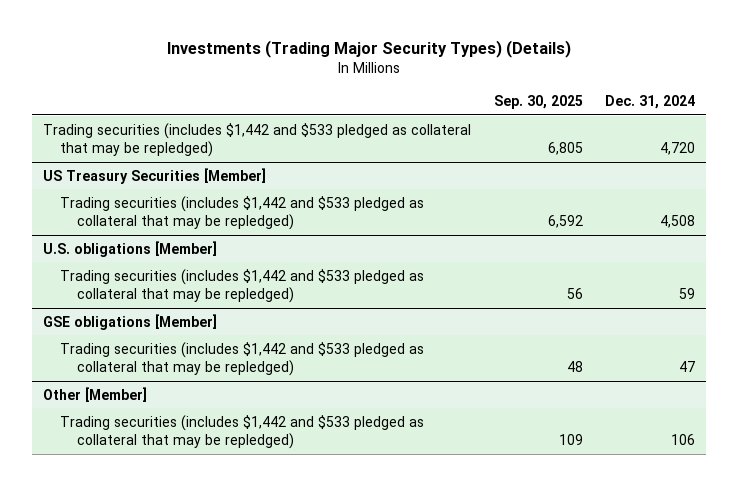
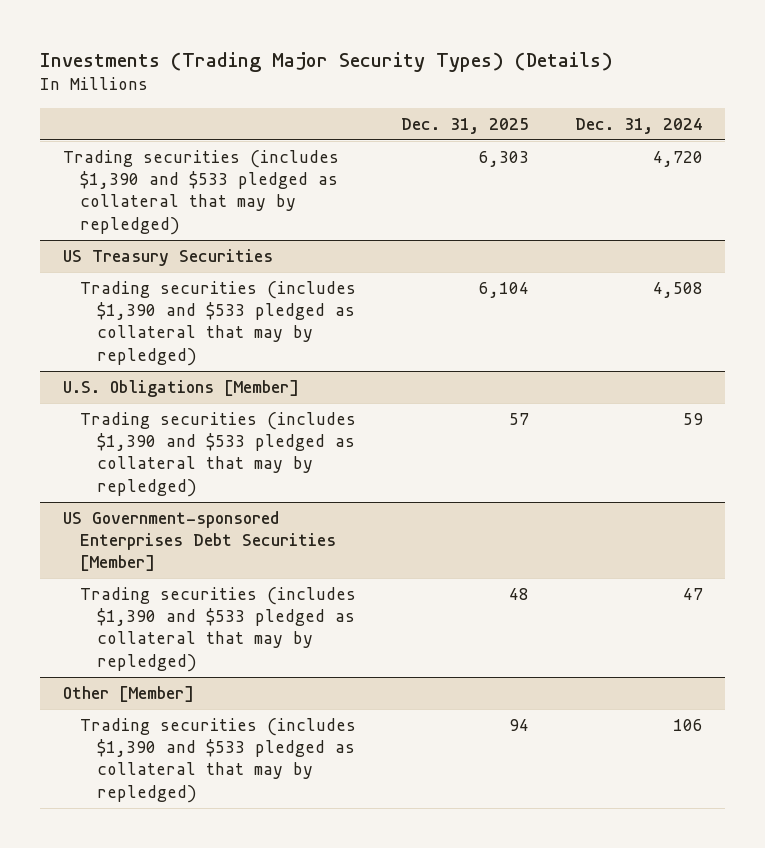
- | Sep. 30, 2025 | Dec. 31, 2024
+ | Dec. 31, 2025 | Dec. 31, 2024
- Trading securities (includes $1,442 and $533 pledged as collateral that may be repledged) | 6,805 | 4,720
- US Treasury Securities [Member]
- Trading securities (includes $1,442 and $533 pledged as collateral that may be repledged) | 6,592 | 4,508
- U.S. obligations [Member]
- Trading securities (includes $1,442 and $533 pledged as collateral that may be repledged) | 56 | 59
- GSE obligations [Member]
- Trading securities (includes $1,442 and $533 pledged as collateral that may be repledged) | 48 | 47
+ Trading securities (includes $1,390 and $533 pledged as collateral that may by repledged) | 6,303 | 4,720
+ US Treasury Securities
+ Trading securities (includes $1,390 and $533 pledged as collateral that may by repledged) | 6,104 | 4,508
+ U.S. Obligations [Member]
+ Trading securities (includes $1,390 and $533 pledged as collateral that may by repledged) | 57 | 59
+ US Government-sponsored Enterprises Debt Securities [Member]
+ Trading securities (includes $1,390 and $533 pledged as collateral that may by repledged) | 48 | 47
@ Other [Member]
- Trading securities (includes $1,442 and $533 pledged as collateral that may be repledged) | 109 | 106
+ Trading securities (includes $1,390 and $533 pledged as collateral that may by repledged) | 94 | 106

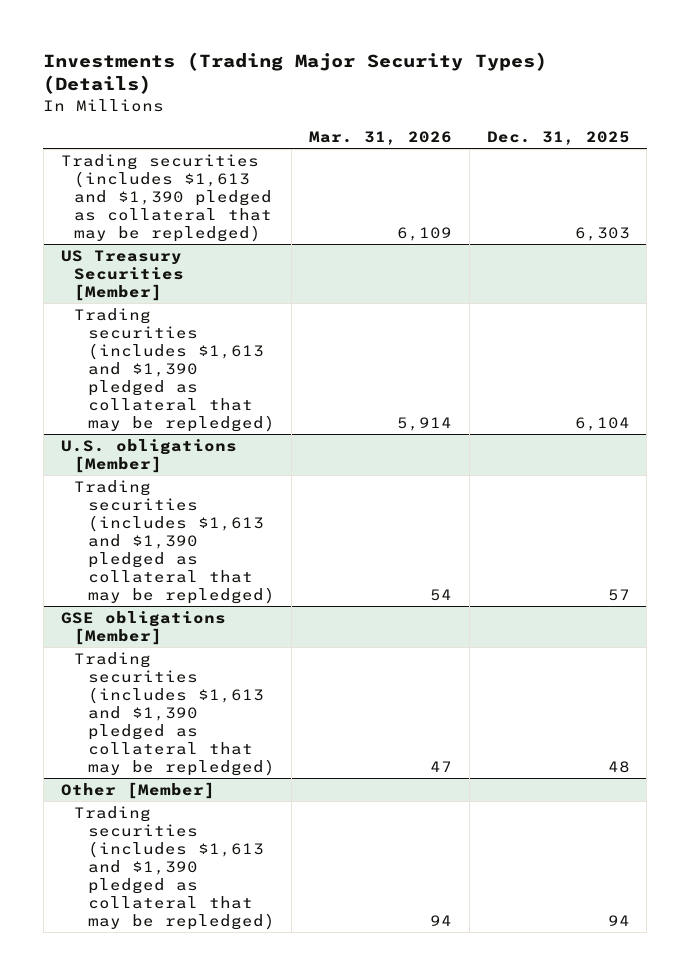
- | Dec. 31, 2025 | Dec. 31, 2024
+ | Mar. 31, 2026 | Dec. 31, 2025
- Trading securities (includes $1,390 and $533 pledged as collateral that may by repledged) | 6,303 | 4,720
- US Treasury Securities
- Trading securities (includes $1,390 and $533 pledged as collateral that may by repledged) | 6,104 | 4,508
- U.S. Obligations [Member]
- Trading securities (includes $1,390 and $533 pledged as collateral that may by repledged) | 57 | 59
- US Government-sponsored Enterprises Debt Securities [Member]
- Trading securities (includes $1,390 and $533 pledged as collateral that may by repledged) | 48 | 47
+ Trading securities (includes $1,613 and $1,390 pledged as collateral that may be repledged) | 6,109 | 6,303
+ US Treasury Securities [Member]
+ Trading securities (includes $1,613 and $1,390 pledged as collateral that may be repledged) | 5,914 | 6,104
+ U.S. obligations [Member]
+ Trading securities (includes $1,613 and $1,390 pledged as collateral that may be repledged) | 54 | 57
+ GSE obligations [Member]
+ Trading securities (includes $1,613 and $1,390 pledged as collateral that may be repledged) | 47 | 48
@ Other [Member]
- Trading securities (includes $1,390 and $533 pledged as collateral that may by repledged) | 94 | 106
+ Trading securities (includes $1,613 and $1,390 pledged as collateral that may be repledged) | 94 | 94

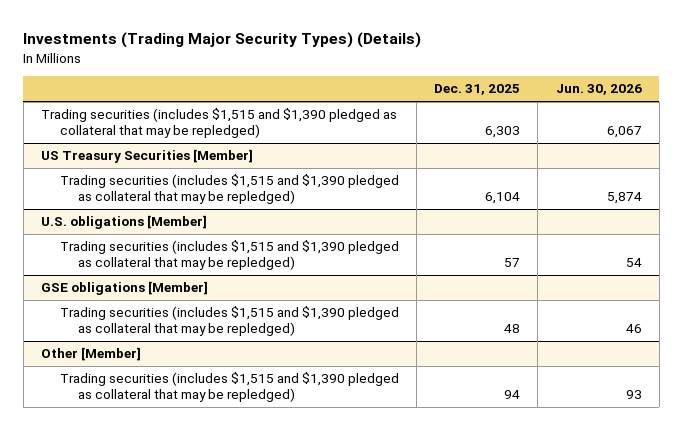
- | Mar. 31, 2026 | Dec. 31, 2025
+ | Dec. 31, 2025 | Jun. 30, 2026
- Trading securities (includes $1,613 and $1,390 pledged as collateral that may be repledged) | 6,109 | 6,303
+ Trading securities (includes $1,515 and $1,390 pledged as collateral that may be repledged) | 6,303 | 6,067
@ US Treasury Securities [Member]
- Trading securities (includes $1,613 and $1,390 pledged as collateral that may be repledged) | 5,914 | 6,104
+ Trading securities (includes $1,515 and $1,390 pledged as collateral that may be repledged) | 6,104 | 5,874
@ U.S. obligations [Member]
- Trading securities (includes $1,613 and $1,390 pledged as collateral that may be repledged) | 54 | 57
+ Trading securities (includes $1,515 and $1,390 pledged as collateral that may be repledged) | 57 | 54
@ GSE obligations [Member]
- Trading securities (includes $1,613 and $1,390 pledged as collateral that may be repledged) | 47 | 48
+ Trading securities (includes $1,515 and $1,390 pledged as collateral that may be repledged) | 48 | 46
@ Other [Member]
- Trading securities (includes $1,613 and $1,390 pledged as collateral that may be repledged) | 94 | 94
+ Trading securities (includes $1,515 and $1,390 pledged as collateral that may be repledged) | 94 | 93

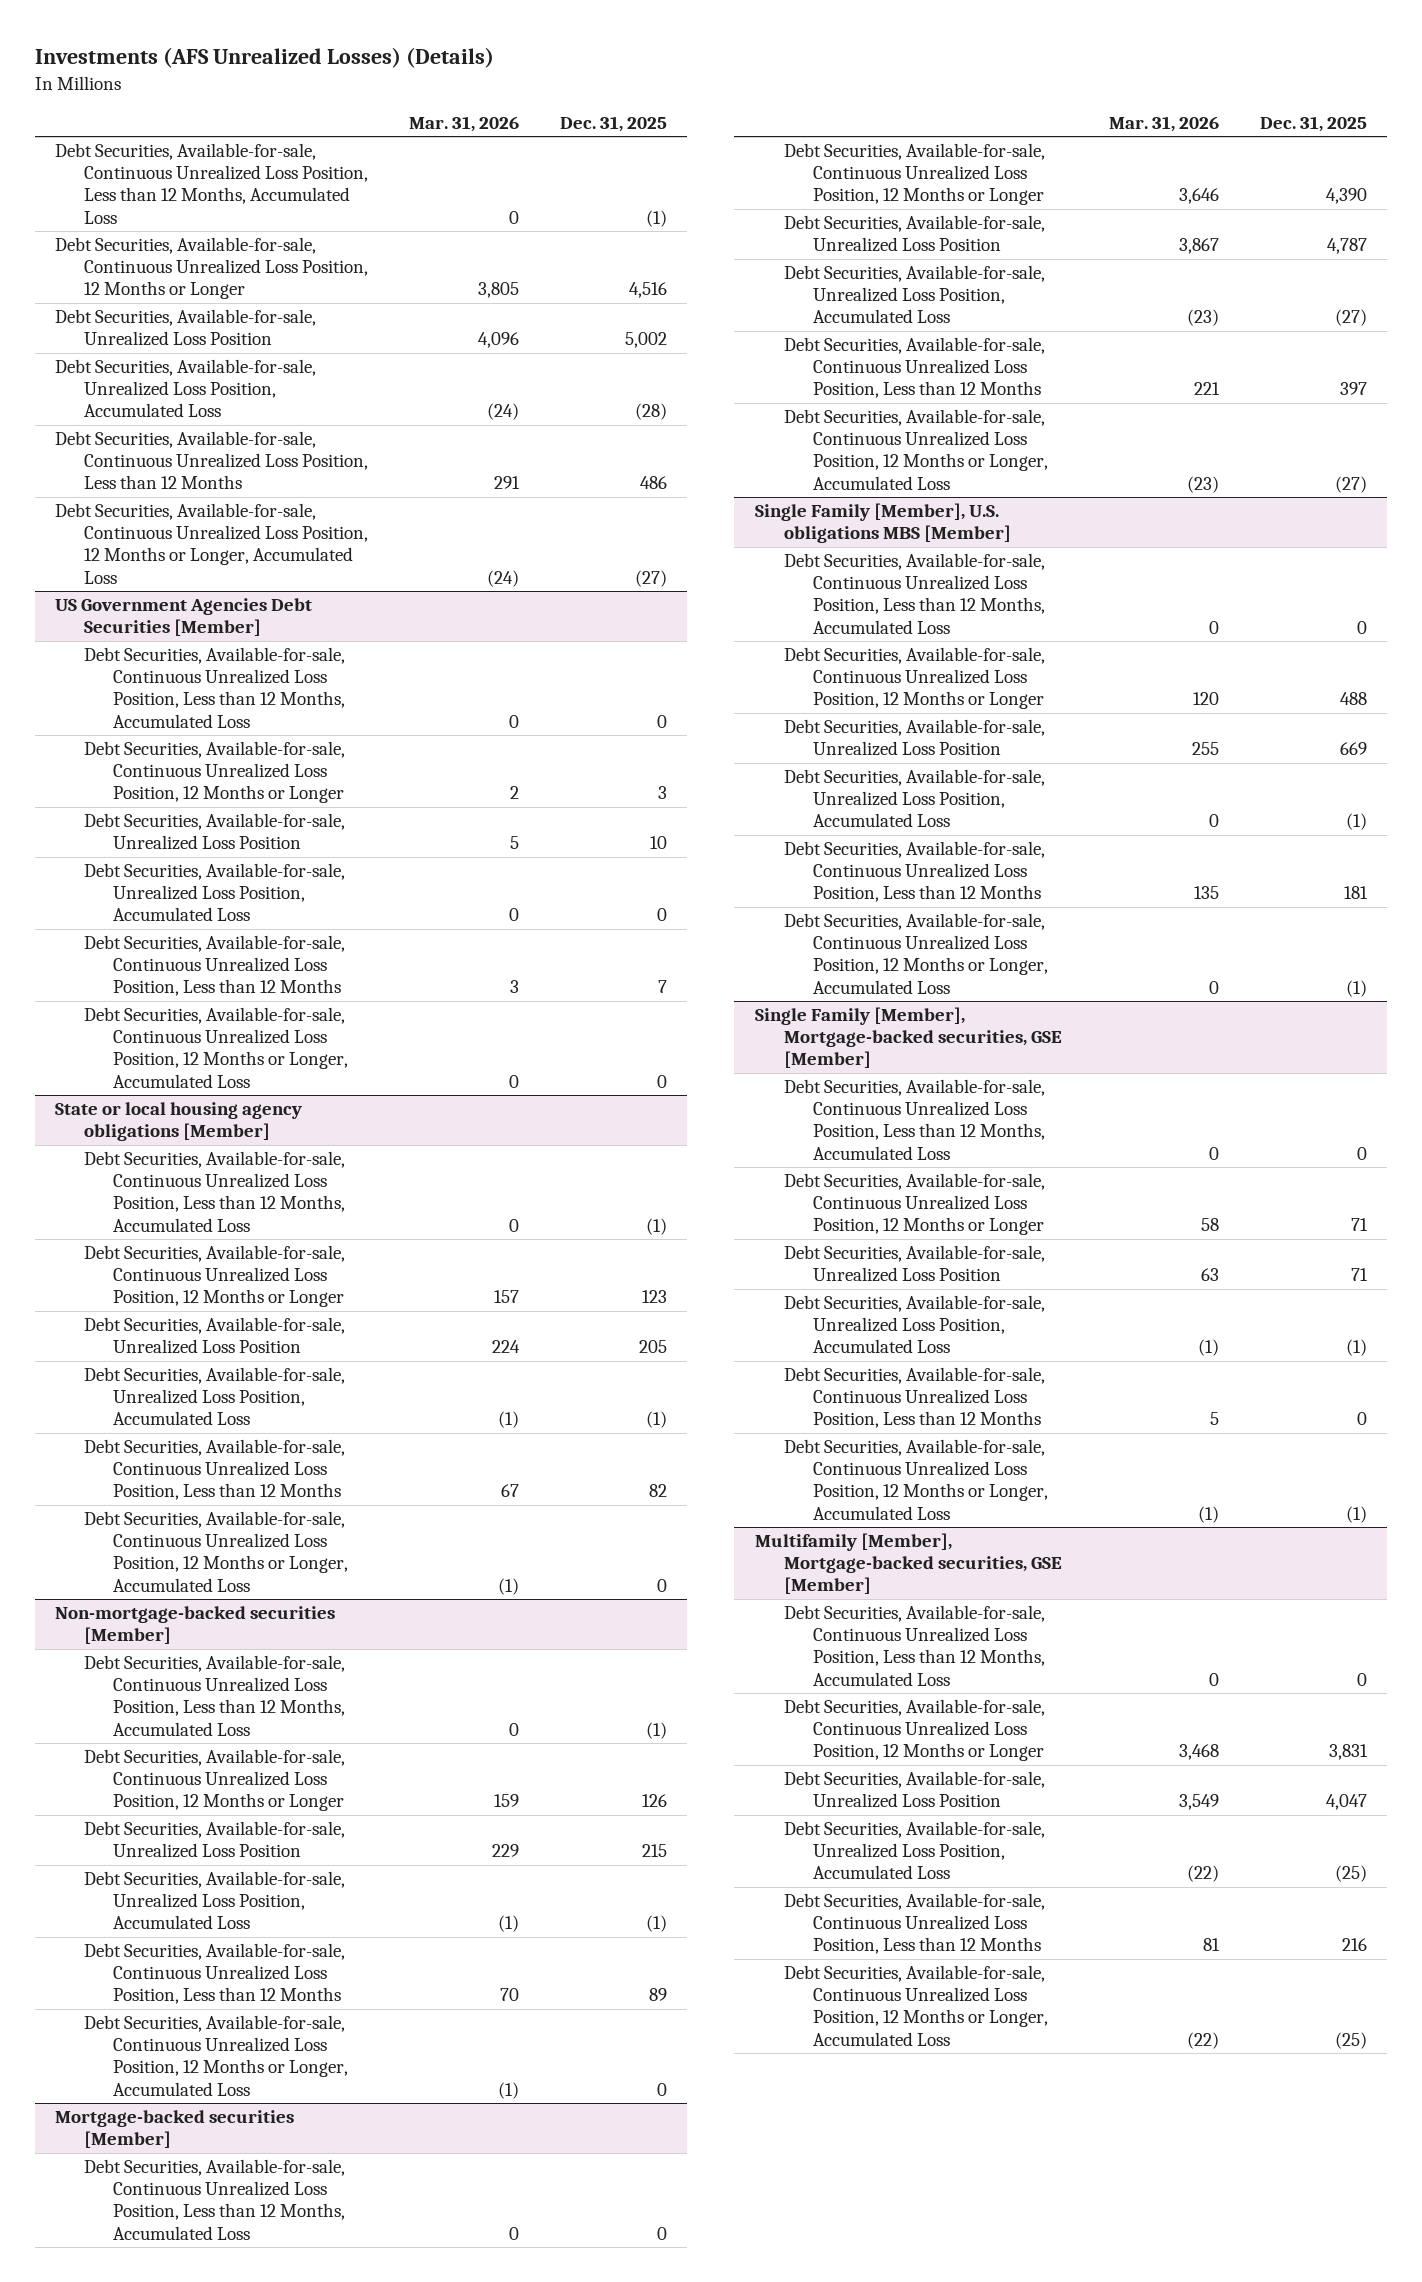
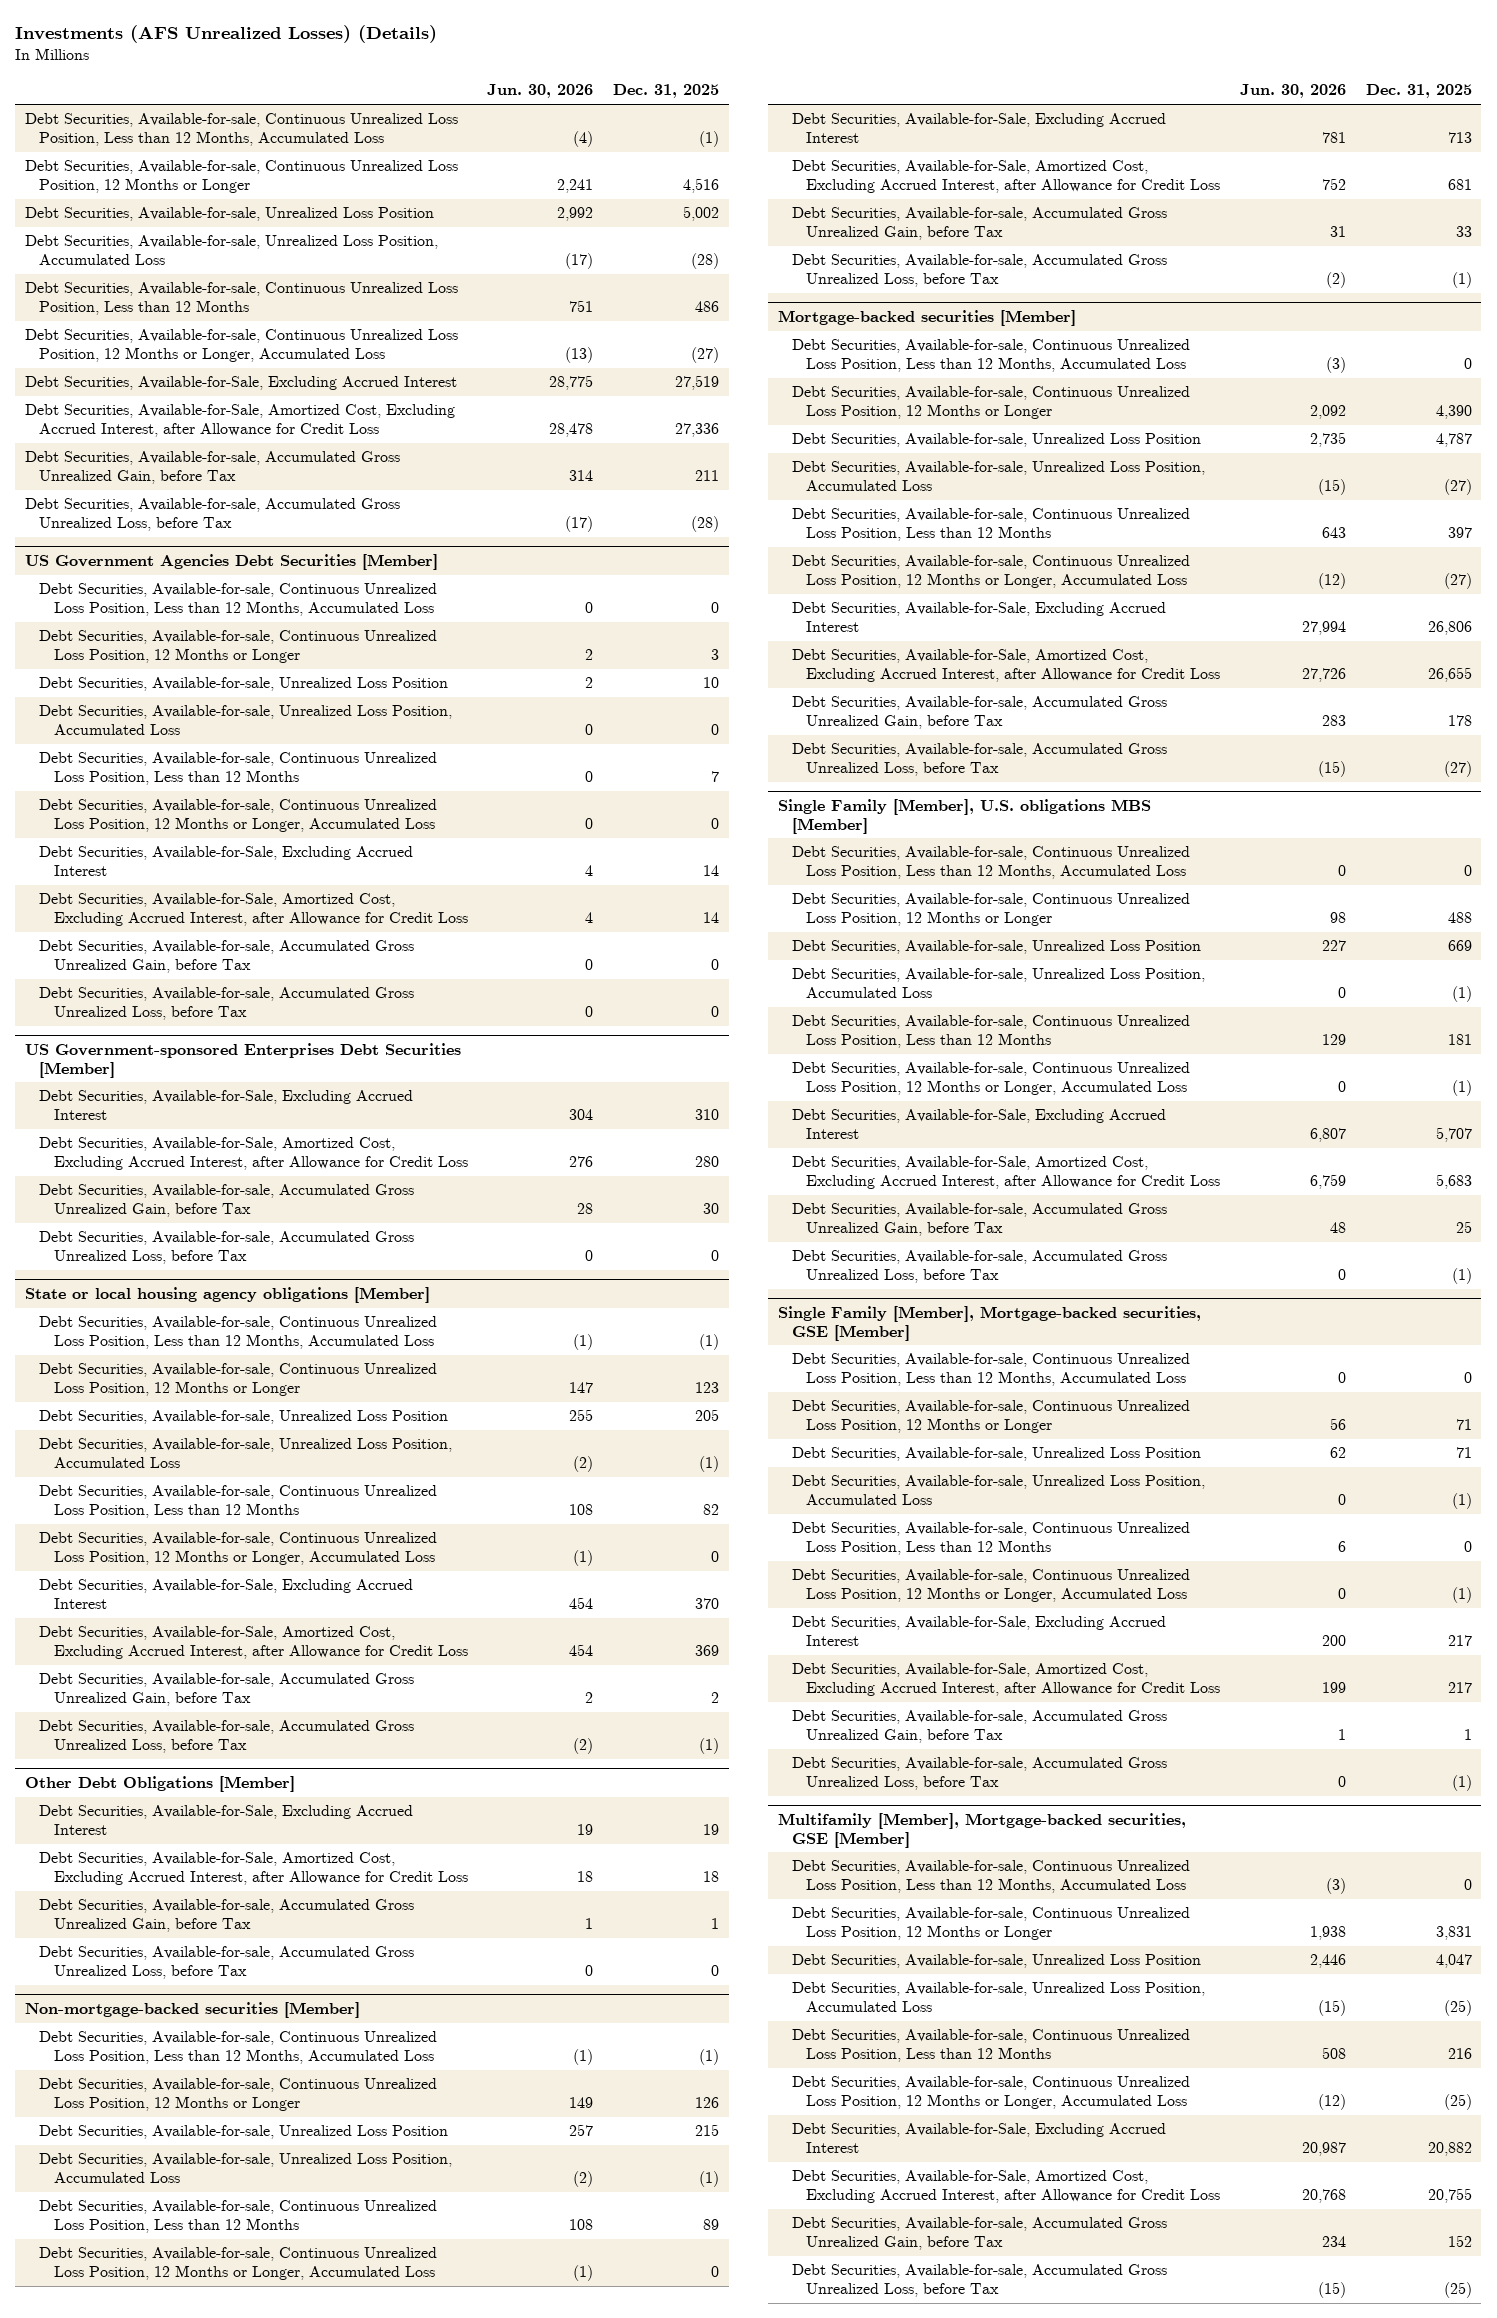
- | Mar. 31, 2026 | Dec. 31, 2025
+ | Jun. 30, 2026 | Dec. 31, 2025
+ Debt Securities, Available-for-Sale, Excluding Accrued Interest | 28,775 | 27,519
+ Debt Securities, Available-for-Sale, Amortized Cost, Excluding Accrued Interest, after Allowance for Credit Loss | 28,478 | 27,336
+ Debt Securities, Available-for-sale, Accumulated Gross Unrealized Gain, before Tax | 314 | 211
+ Debt Securities, Available-for-sale, Accumulated Gross Unrealized Loss, before Tax | (17) | (28)
@ US Government Agencies Debt Securities [Member]
+ Debt Securities, Available-for-Sale, Excluding Accrued Interest | 4 | 14
+ Debt Securities, Available-for-Sale, Amortized Cost, Excluding Accrued Interest, after Allowance for Credit Loss | 4 | 14
+ Debt Securities, Available-for-sale, Accumulated Gross Unrealized Gain, before Tax | 0 | 0
+ Debt Securities, Available-for-sale, Accumulated Gross Unrealized Loss, before Tax | 0 | 0
+ US Government-sponsored Enterprises Debt Securities [Member]
+ Debt Securities, Available-for-Sale, Excluding Accrued Interest | 304 | 310
+ Debt Securities, Available-for-Sale, Amortized Cost, Excluding Accrued Interest, after Allowance for Credit Loss | 276 | 280
+ Debt Securities, Available-for-sale, Accumulated Gross Unrealized Gain, before Tax | 28 | 30
+ Debt Securities, Available-for-sale, Accumulated Gross Unrealized Loss, before Tax | 0 | 0
@ State or local housing agency obligations [Member]
+ Debt Securities, Available-for-Sale, Excluding Accrued Interest | 454 | 370
+ Debt Securities, Available-for-Sale, Amortized Cost, Excluding Accrued Interest, after Allowance for Credit Loss | 454 | 369
+ Debt Securities, Available-for-sale, Accumulated Gross Unrealized Gain, before Tax | 2 | 2
+ Debt Securities, Available-for-sale, Accumulated Gross Unrealized Loss, before Tax | (2) | (1)
+ Other Debt Obligations [Member]
+ Debt Securities, Available-for-Sale, Excluding Accrued Interest | 19 | 19
+ Debt Securities, Available-for-Sale, Amortized Cost, Excluding Accrued Interest, after Allowance for Credit Loss | 18 | 18
+ Debt Securities, Available-for-sale, Accumulated Gross Unrealized Gain, before Tax | 1 | 1
+ Debt Securities, Available-for-sale, Accumulated Gross Unrealized Loss, before Tax | 0 | 0
@ Non-mortgage-backed securities [Member]
+ Debt Securities, Available-for-Sale, Excluding Accrued Interest | 781 | 713
+ Debt Securities, Available-for-Sale, Amortized Cost, Excluding Accrued Interest, after Allowance for Credit Loss | 752 | 681
+ Debt Securities, Available-for-sale, Accumulated Gross Unrealized Gain, before Tax | 31 | 33
+ Debt Securities, Available-for-sale, Accumulated Gross Unrealized Loss, before Tax | (2) | (1)
@ Mortgage-backed securities [Member]
+ Debt Securities, Available-for-Sale, Excluding Accrued Interest | 27,994 | 26,806
+ Debt Securities, Available-for-Sale, Amortized Cost, Excluding Accrued Interest, after Allowance for Credit Loss | 27,726 | 26,655
+ Debt Securities, Available-for-sale, Accumulated Gross Unrealized Gain, before Tax | 283 | 178
+ Debt Securities, Available-for-sale, Accumulated Gross Unrealized Loss, before Tax | (15) | (27)
@ Single Family [Member], U.S. obligations MBS [Member]
+ Debt Securities, Available-for-Sale, Excluding Accrued Interest | 6,807 | 5,707
+ Debt Securities, Available-for-Sale, Amortized Cost, Excluding Accrued Interest, after Allowance for Credit Loss | 6,759 | 5,683
+ Debt Securities, Available-for-sale, Accumulated Gross Unrealized Gain, before Tax | 48 | 25
+ Debt Securities, Available-for-sale, Accumulated Gross Unrealized Loss, before Tax | 0 | (1)
@ Single Family [Member], Mortgage-backed securities, GSE [Member]
+ Debt Securities, Available-for-Sale, Excluding Accrued Interest | 200 | 217
+ Debt Securities, Available-for-Sale, Amortized Cost, Excluding Accrued Interest, after Allowance for Credit Loss | 199 | 217
+ Debt Securities, Available-for-sale, Accumulated Gross Unrealized Gain, before Tax | 1 | 1
+ Debt Securities, Available-for-sale, Accumulated Gross Unrealized Loss, before Tax | 0 | (1)
@ Multifamily [Member], Mortgage-backed securities, GSE [Member]
+ Debt Securities, Available-for-Sale, Excluding Accrued Interest | 20,987 | 20,882
+ Debt Securities, Available-for-Sale, Amortized Cost, Excluding Accrued Interest, after Allowance for Credit Loss | 20,768 | 20,755
+ Debt Securities, Available-for-sale, Accumulated Gross Unrealized Gain, before Tax | 234 | 152
+ Debt Securities, Available-for-sale, Accumulated Gross Unrealized Loss, before Tax | (15) | (25)

